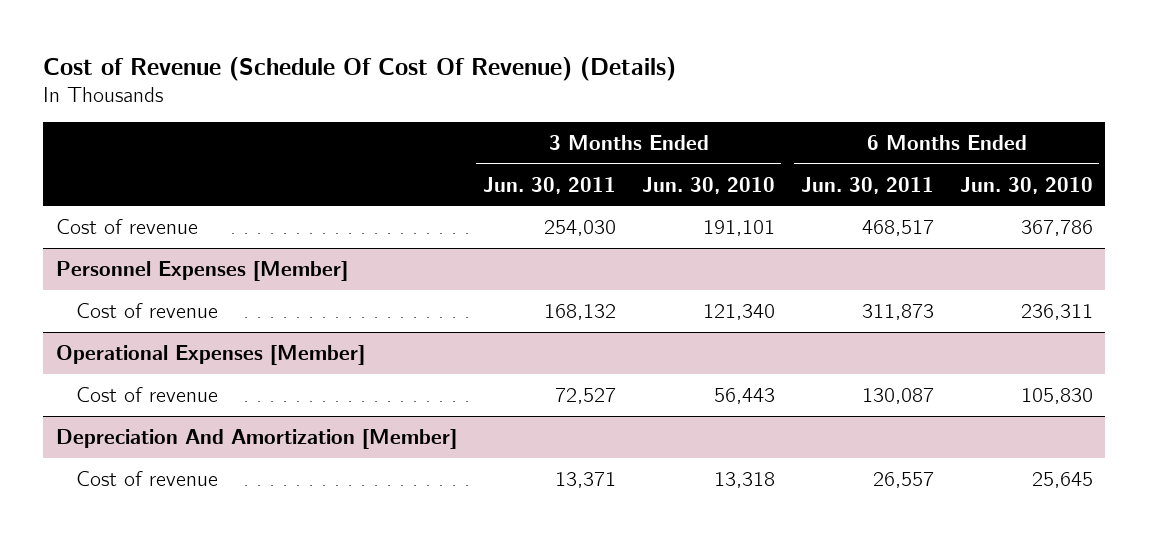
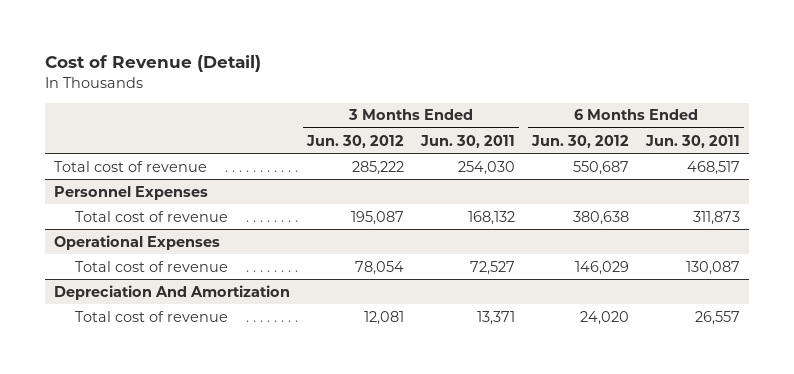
- Cost of Revenue (Schedule Of Cost Of Revenue) (Details)
+ Cost of Revenue (Detail)
- | 3 Months Ended Jun. 30, 2011 | 3 Months Ended Jun. 30, 2010 | 6 Months Ended Jun. 30, 2011 | 6 Months Ended Jun. 30, 2010
+ | 3 Months Ended Jun. 30, 2012 | 3 Months Ended Jun. 30, 2011 | 6 Months Ended Jun. 30, 2012 | 6 Months Ended Jun. 30, 2011
- Cost of revenue | 254,030 | 191,101 | 468,517 | 367,786
- Personnel Expenses [Member]
- Cost of revenue | 168,132 | 121,340 | 311,873 | 236,311
- Operational Expenses [Member]
- Cost of revenue | 72,527 | 56,443 | 130,087 | 105,830
- Depreciation And Amortization [Member]
- Cost of revenue | 13,371 | 13,318 | 26,557 | 25,645
+ Total cost of revenue | 285,222 | 254,030 | 550,687 | 468,517
+ Personnel Expenses
+ Total cost of revenue | 195,087 | 168,132 | 380,638 | 311,873
+ Operational Expenses
+ Total cost of revenue | 78,054 | 72,527 | 146,029 | 130,087
+ Depreciation And Amortization
+ Total cost of revenue | 12,081 | 13,371 | 24,020 | 26,557

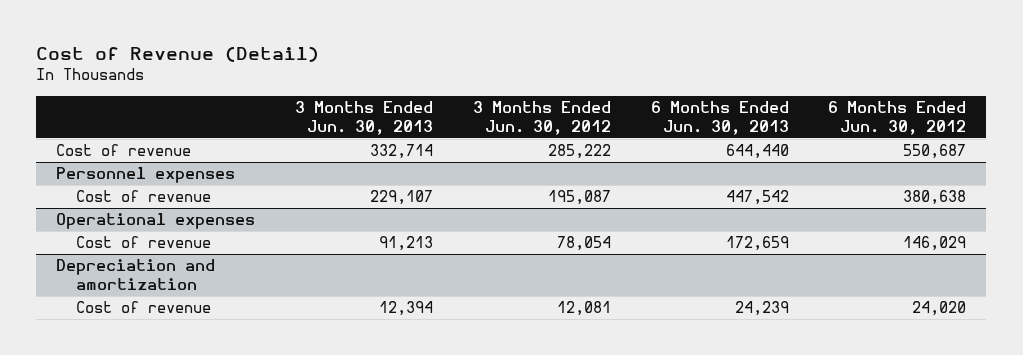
- | 3 Months Ended Jun. 30, 2012 | 3 Months Ended Jun. 30, 2011 | 6 Months Ended Jun. 30, 2012 | 6 Months Ended Jun. 30, 2011
+ | 3 Months Ended Jun. 30, 2013 | 3 Months Ended Jun. 30, 2012 | 6 Months Ended Jun. 30, 2013 | 6 Months Ended Jun. 30, 2012
- Total cost of revenue | 285,222 | 254,030 | 550,687 | 468,517
- Personnel Expenses
- Total cost of revenue | 195,087 | 168,132 | 380,638 | 311,873
- Operational Expenses
- Total cost of revenue | 78,054 | 72,527 | 146,029 | 130,087
- Depreciation And Amortization
- Total cost of revenue | 12,081 | 13,371 | 24,020 | 26,557
+ Cost of revenue | 332,714 | 285,222 | 644,440 | 550,687
+ Personnel expenses
+ Cost of revenue | 229,107 | 195,087 | 447,542 | 380,638
+ Operational expenses
+ Cost of revenue | 91,213 | 78,054 | 172,659 | 146,029
+ Depreciation and amortization
+ Cost of revenue | 12,394 | 12,081 | 24,239 | 24,020

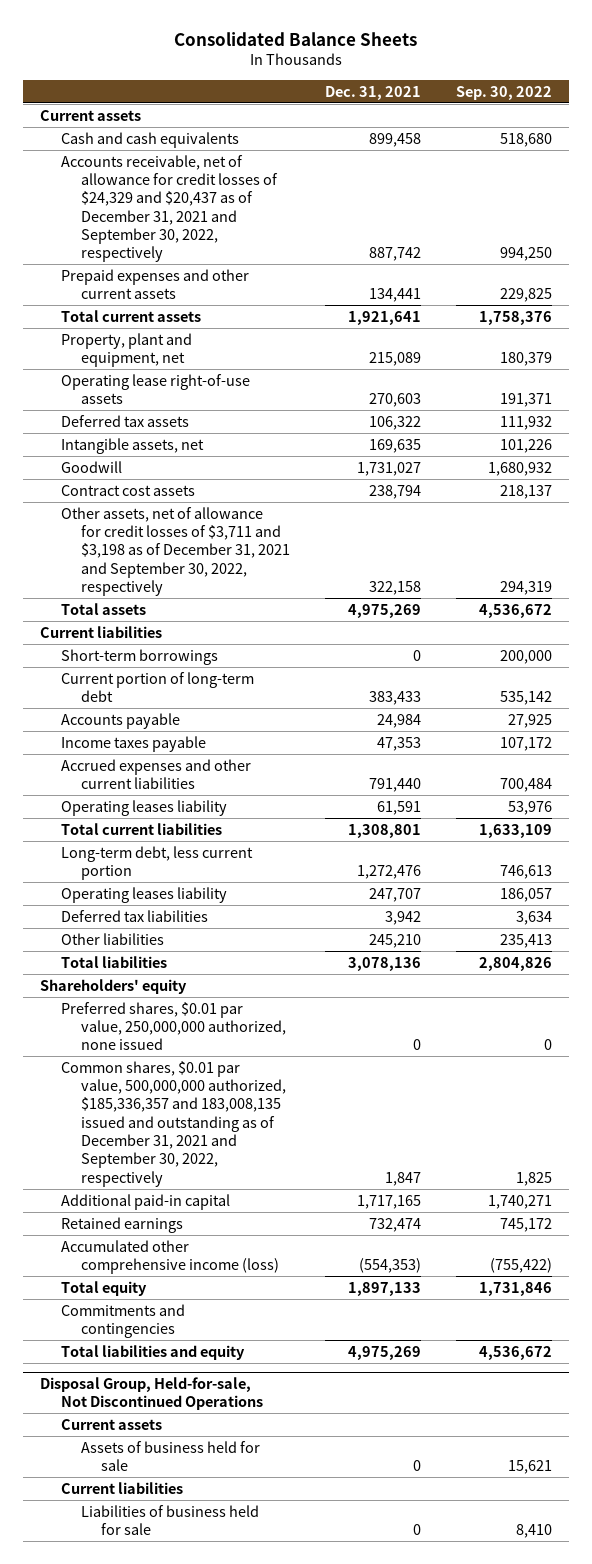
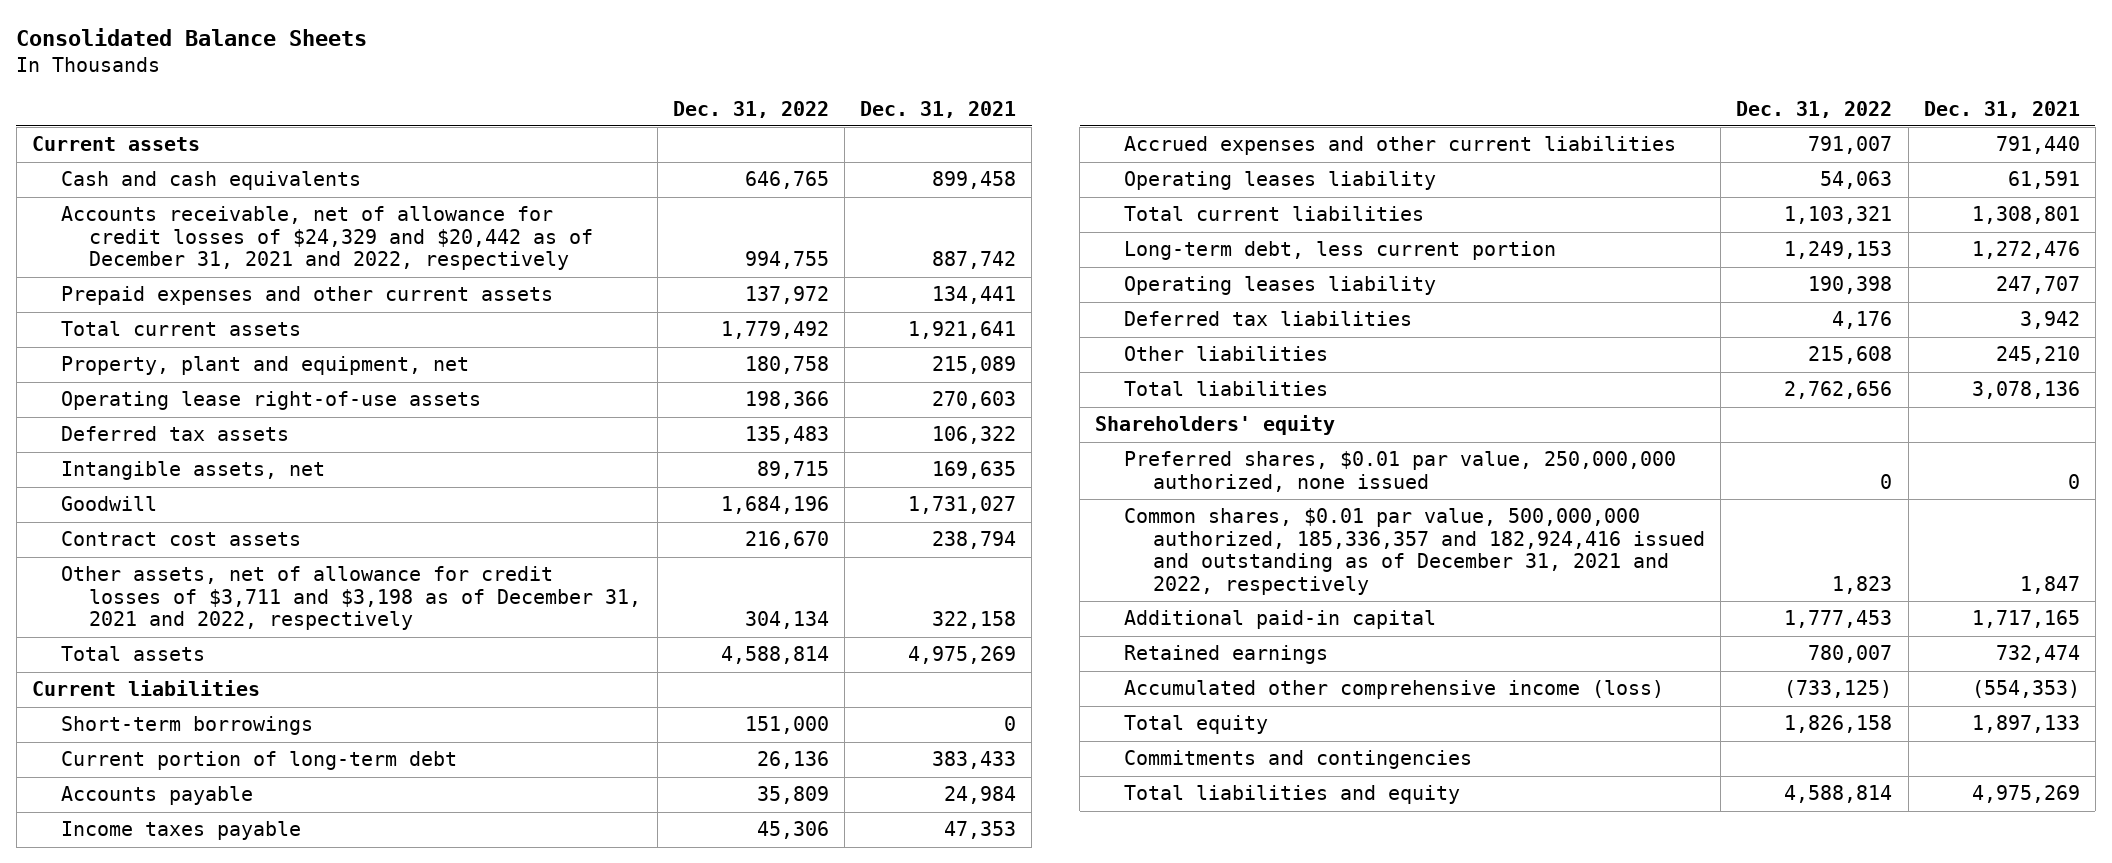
- | Dec. 31, 2021 | Sep. 30, 2022
+ | Dec. 31, 2022 | Dec. 31, 2021
- Accounts receivable, net of allowance for credit losses of $24,329 and $20,437 as of December 31, 2021 and September 30, 2022, respectively | 887,742 | 994,250
+ Accounts receivable, net of allowance for credit losses of $24,329 and $20,442 as of December 31, 2021 and 2022, respectively | 994,755 | 887,742
- Other assets, net of allowance for credit losses of $3,711 and $3,198 as of December 31, 2021 and September 30, 2022, respectively | 322,158 | 294,319
+ Other assets, net of allowance for credit losses of $3,711 and $3,198 as of December 31, 2021 and 2022, respectively | 304,134 | 322,158
- Common shares, $0.01 par value, 500,000,000 authorized, $185,336,357 and 183,008,135 issued and outstanding as of December 31, 2021 and September 30, 2022, respectively | 1,847 | 1,825
+ Common shares, $0.01 par value, 500,000,000 authorized, 185,336,357 and 182,924,416 issued and outstanding as of December 31, 2021 and 2022, respectively | 1,823 | 1,847
- Disposal Group, Held-for-sale, Not Discontinued Operations
- Current assets
- Assets of business held for sale | 0 | 15,621
- Current liabilities
- Liabilities of business held for sale | 0 | 8,410

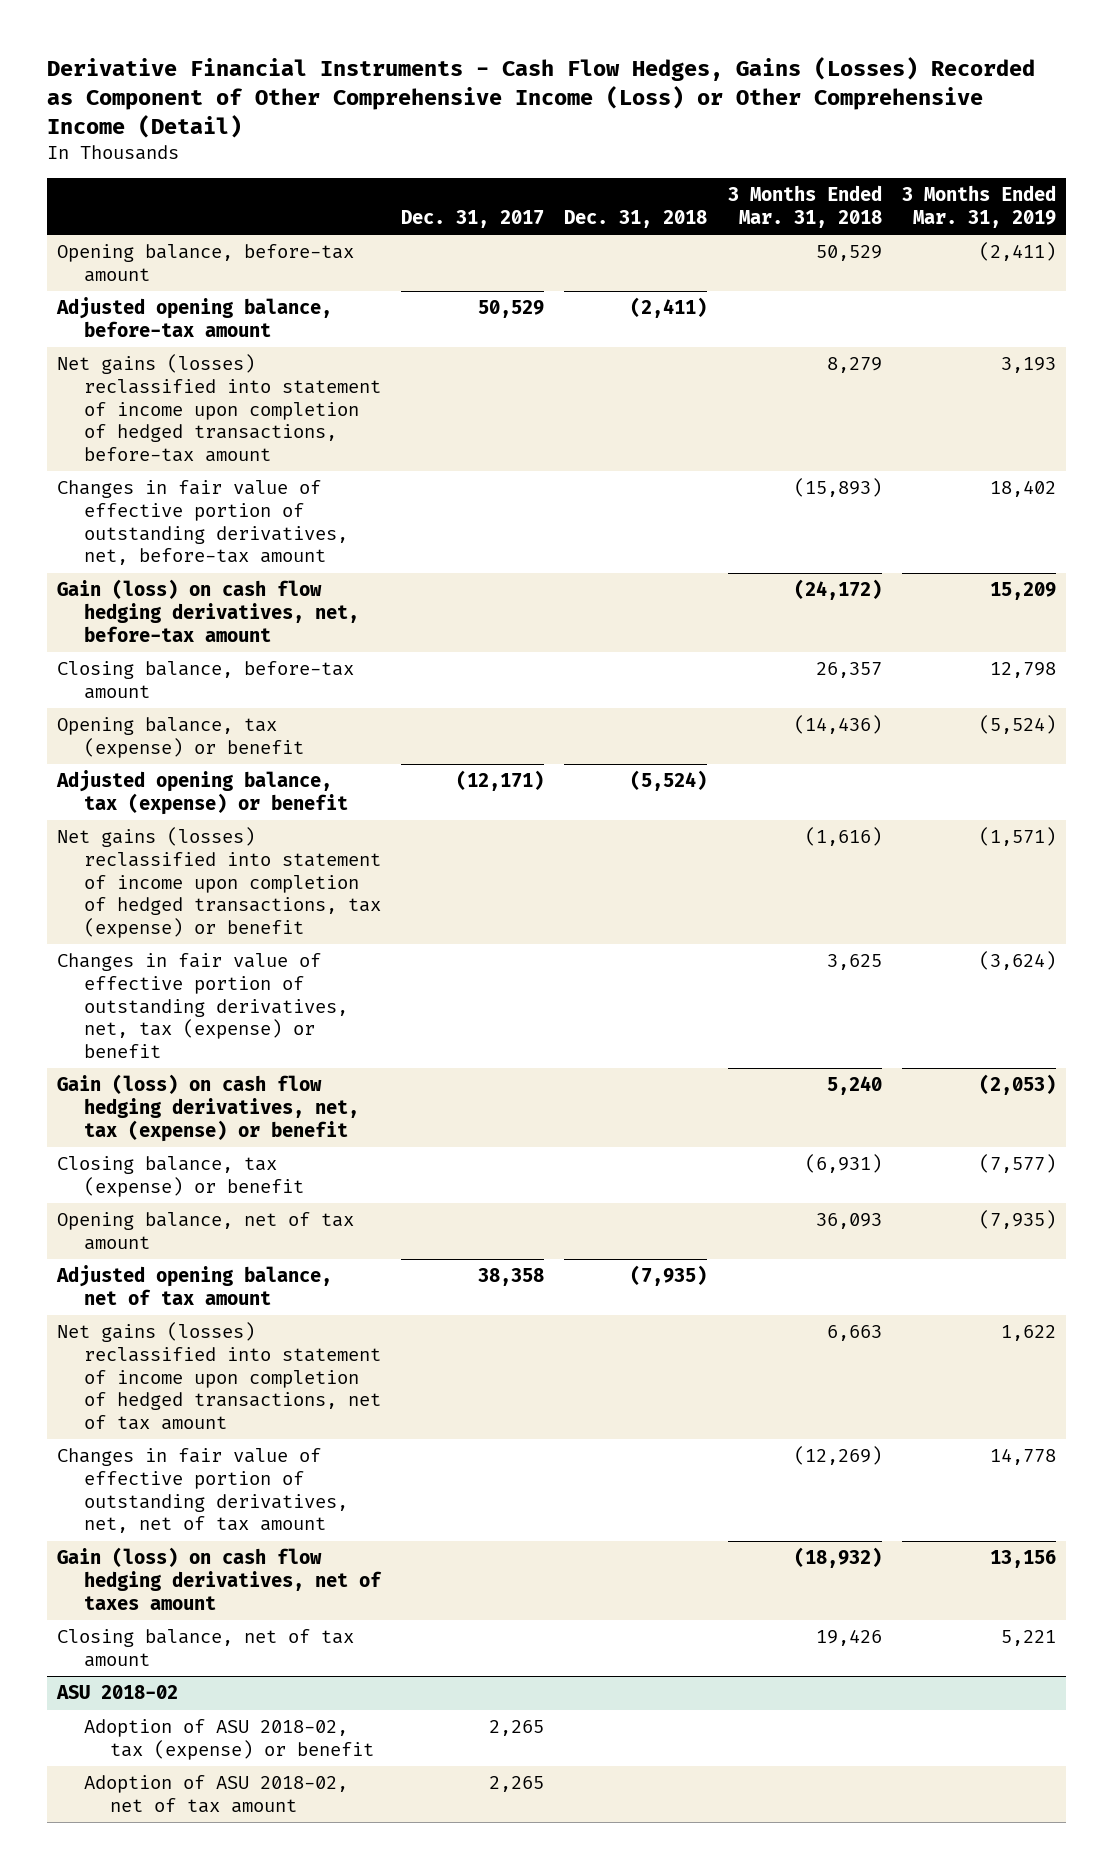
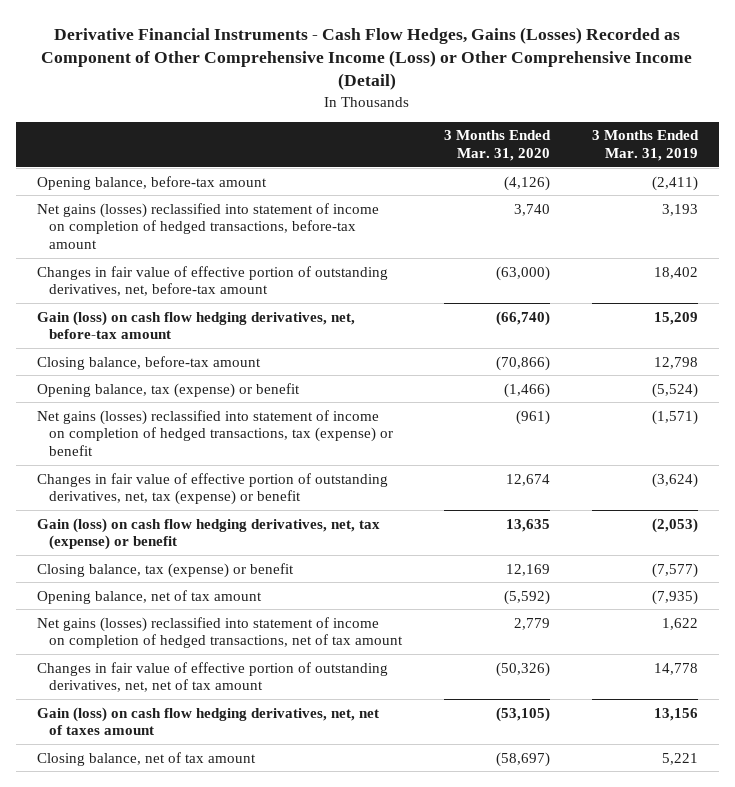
- | Dec. 31, 2017 | Dec. 31, 2018 | 3 Months Ended Mar. 31, 2018 | 3 Months Ended Mar. 31, 2019
+ | 3 Months Ended Mar. 31, 2020 | 3 Months Ended Mar. 31, 2019
- Adjusted opening balance, before-tax amount | 50,529 | (2,411) | |
- Net gains (losses) reclassified into statement of income upon completion of hedged transactions, before-tax amount | | | 8,279 | 3,193
+ Net gains (losses) reclassified into statement of income on completion of hedged transactions, before-tax amount | 3,740 | 3,193
- Adjusted opening balance, tax (expense) or benefit | (12,171) | (5,524) | |
- Net gains (losses) reclassified into statement of income upon completion of hedged transactions, tax (expense) or benefit | | | (1,616) | (1,571)
+ Net gains (losses) reclassified into statement of income on completion of hedged transactions, tax (expense) or benefit | (961) | (1,571)
- Adjusted opening balance, net of tax amount | 38,358 | (7,935) | |
- Net gains (losses) reclassified into statement of income upon completion of hedged transactions, net of tax amount | | | 6,663 | 1,622
+ Net gains (losses) reclassified into statement of income on completion of hedged transactions, net of tax amount | 2,779 | 1,622
- Gain (loss) on cash flow hedging derivatives, net of taxes amount | | | (18,932) | 13,156
+ Gain (loss) on cash flow hedging derivatives, net, net of taxes amount | (53,105) | 13,156
- ASU 2018-02
- Adoption of ASU 2018-02, tax (expense) or benefit | 2,265 | | |
- Adoption of ASU 2018-02, net of tax amount | 2,265 | | |

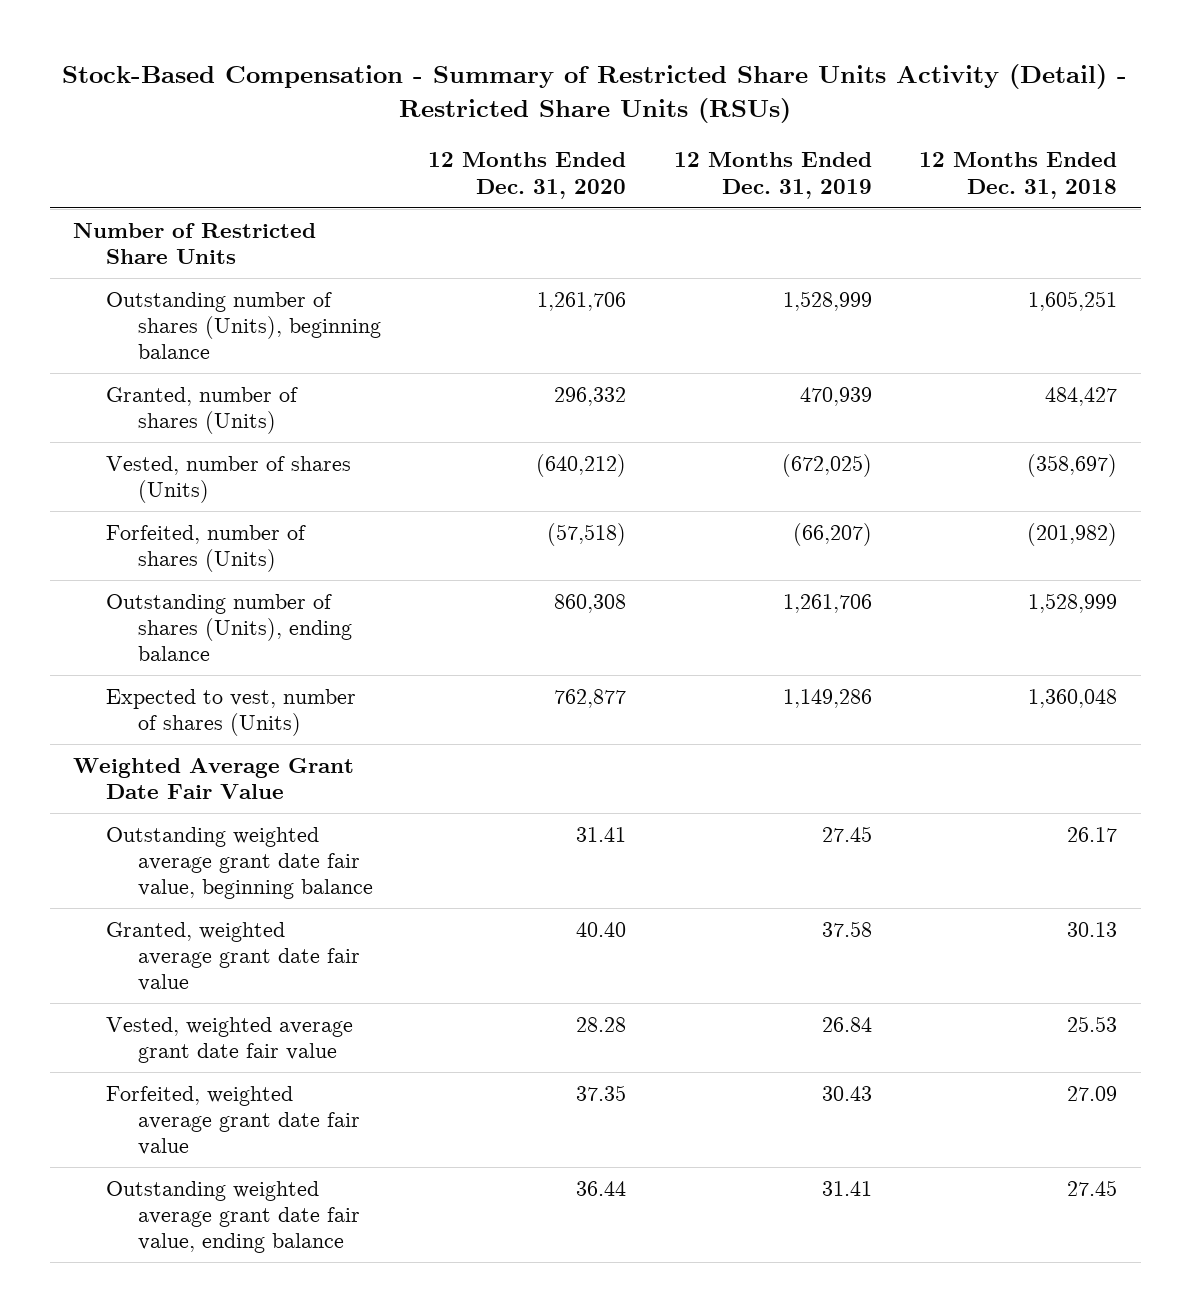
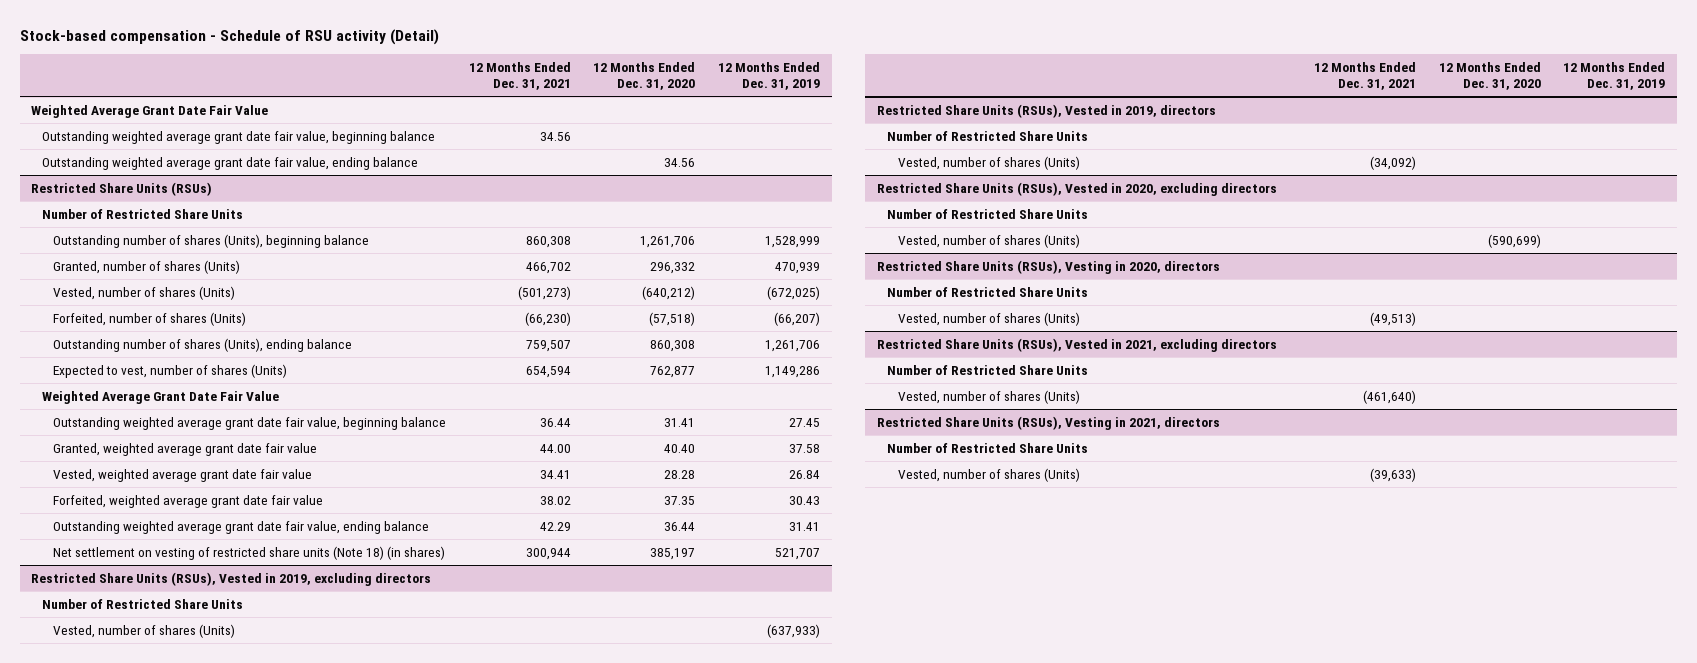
- Stock-Based Compensation - Summary of Restricted Share Units Activity (Detail) - Restricted Share Units (RSUs)
+ Stock-based compensation - Schedule of RSU activity (Detail)
- | 12 Months Ended Dec. 31, 2020 | 12 Months Ended Dec. 31, 2019 | 12 Months Ended Dec. 31, 2018
+ | 12 Months Ended Dec. 31, 2021 | 12 Months Ended Dec. 31, 2020 | 12 Months Ended Dec. 31, 2019
+ Weighted Average Grant Date Fair Value
+ Outstanding weighted average grant date fair value, beginning balance | 34.56 | |
+ Outstanding weighted average grant date fair value, ending balance | | 34.56 |
+ Restricted Share Units (RSUs)
+ Net settlement on vesting of restricted share units (Note 18) (in shares) | 300,944 | 385,197 | 521,707
+ Restricted Share Units (RSUs), Vested in 2019, excluding directors
+ Number of Restricted Share Units
+ Vested, number of shares (Units) | | | (637,933)
+ Restricted Share Units (RSUs), Vested in 2019, directors
+ Number of Restricted Share Units
+ Vested, number of shares (Units) | (34,092) | |
+ Restricted Share Units (RSUs), Vested in 2020, excluding directors
+ Number of Restricted Share Units
+ Vested, number of shares (Units) | | (590,699) |
+ Restricted Share Units (RSUs), Vesting in 2020, directors
+ Number of Restricted Share Units
+ Vested, number of shares (Units) | (49,513) | |
+ Restricted Share Units (RSUs), Vested in 2021, excluding directors
+ Number of Restricted Share Units
+ Vested, number of shares (Units) | (461,640) | |
+ Restricted Share Units (RSUs), Vesting in 2021, directors
+ Number of Restricted Share Units
+ Vested, number of shares (Units) | (39,633) | |

